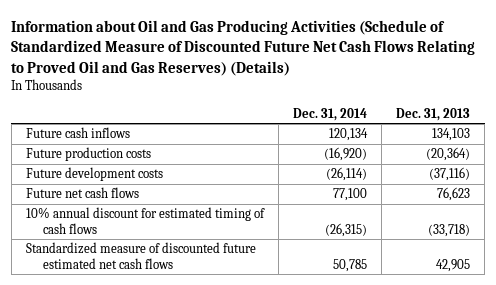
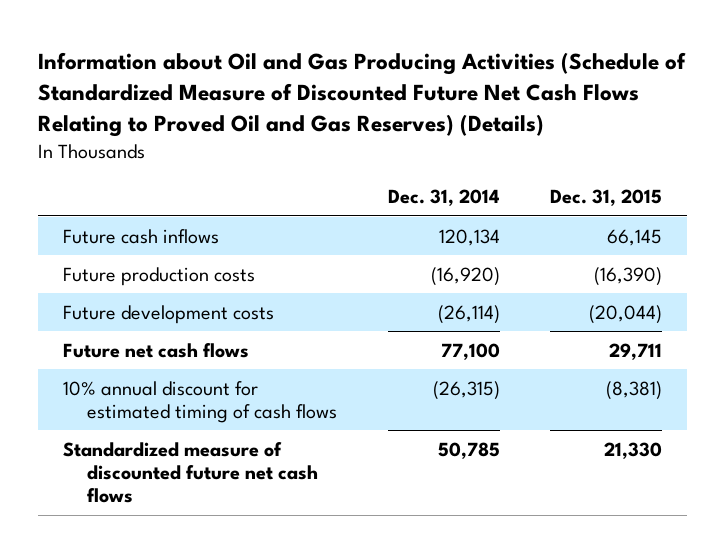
- | Dec. 31, 2014 | Dec. 31, 2013
+ | Dec. 31, 2014 | Dec. 31, 2015
- Standardized measure of discounted future estimated net cash flows | 50,785 | 42,905
+ Standardized measure of discounted future net cash flows | 50,785 | 21,330

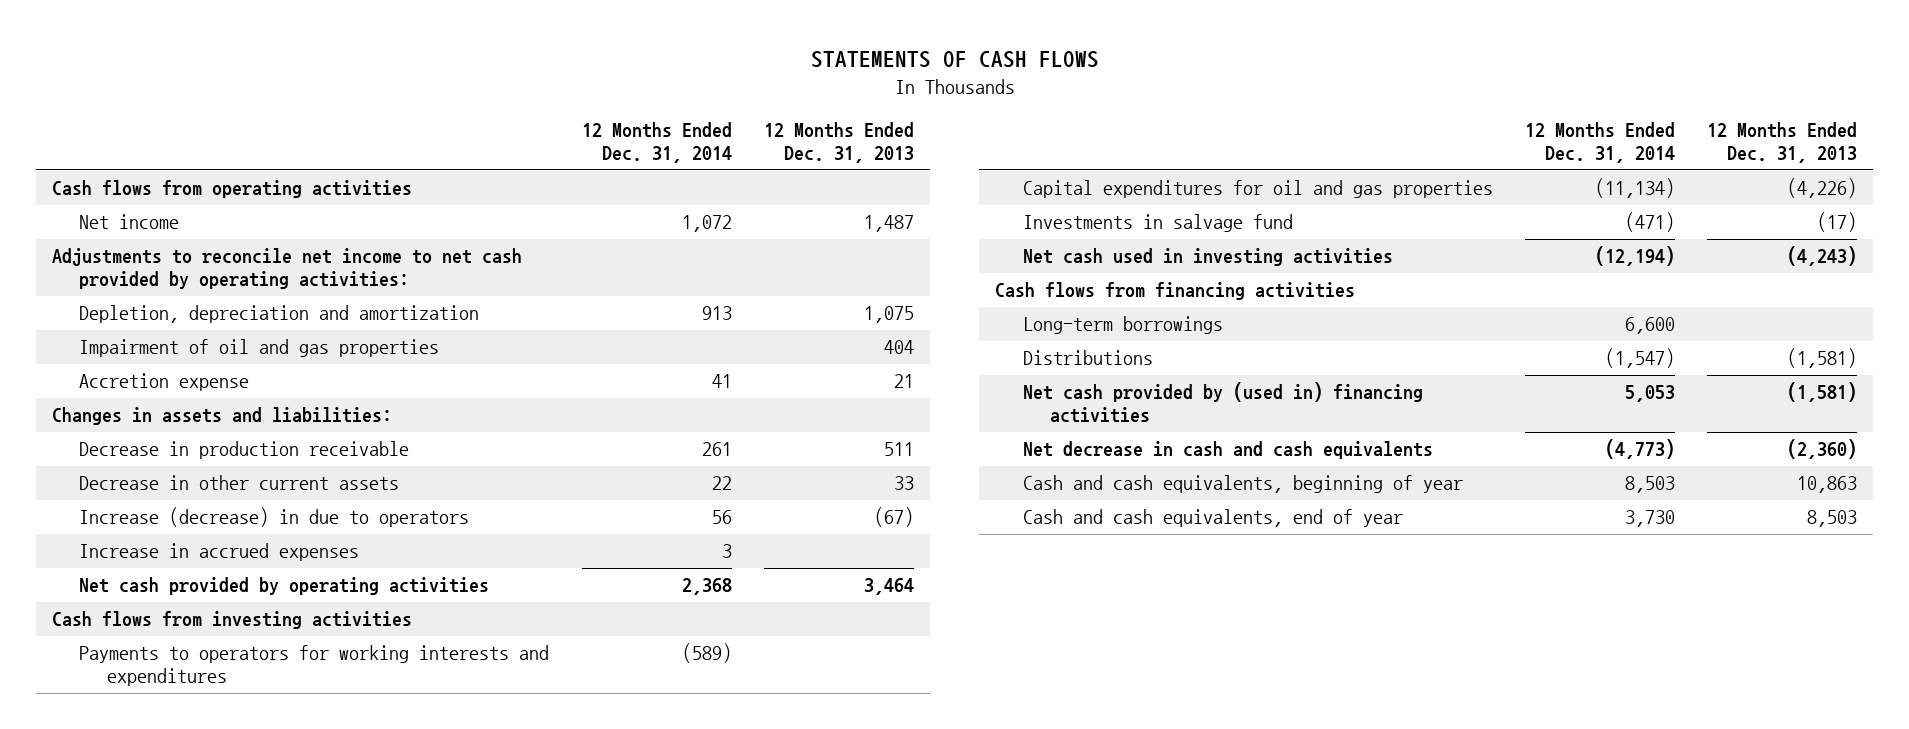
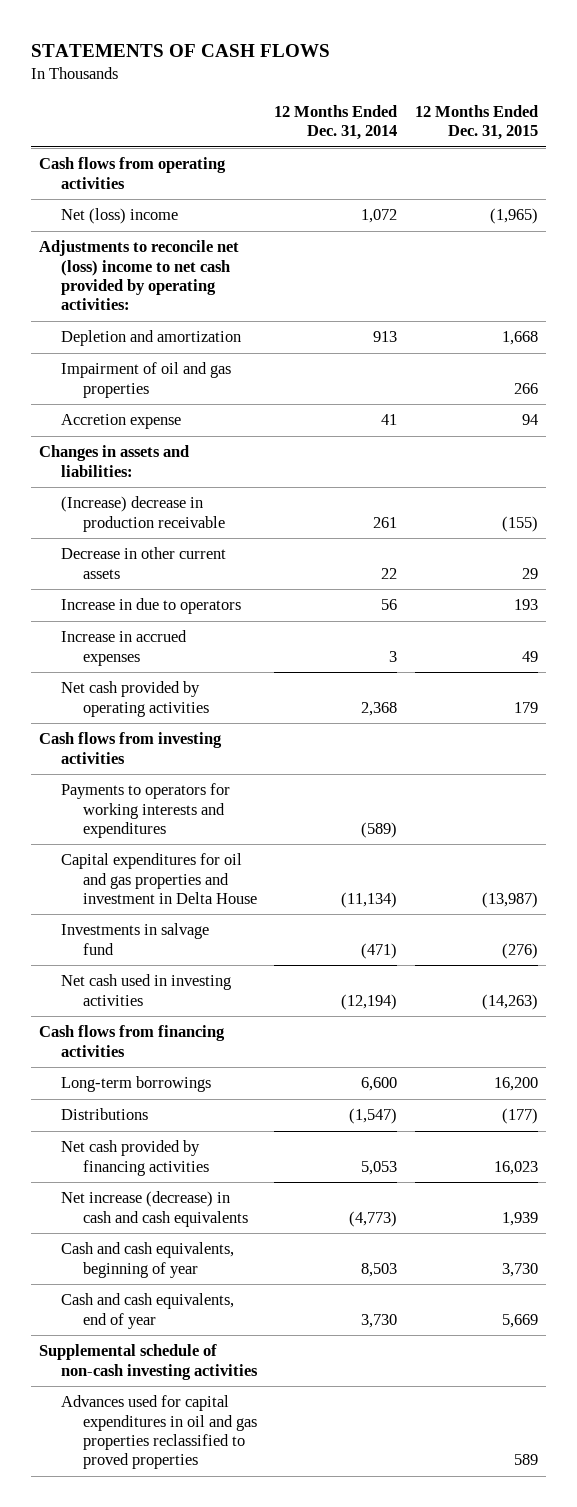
- | 12 Months Ended Dec. 31, 2014 | 12 Months Ended Dec. 31, 2013
+ | 12 Months Ended Dec. 31, 2014 | 12 Months Ended Dec. 31, 2015
- Net income | 1,072 | 1,487
- Adjustments to reconcile net income to net cash provided by operating activities:
- Depletion, depreciation and amortization | 913 | 1,075
+ Net (loss) income | 1,072 | (1,965)
+ Adjustments to reconcile net (loss) income to net cash provided by operating activities:
+ Depletion and amortization | 913 | 1,668
- Decrease in production receivable | 261 | 511
+ (Increase) decrease in production receivable | 261 | (155)
- Increase (decrease) in due to operators | 56 | (67)
+ Increase in due to operators | 56 | 193
- Capital expenditures for oil and gas properties | (11,134) | (4,226)
+ Capital expenditures for oil and gas properties and investment in Delta House | (11,134) | (13,987)
- Net cash provided by (used in) financing activities | 5,053 | (1,581)
- Net decrease in cash and cash equivalents | (4,773) | (2,360)
+ Net cash provided by financing activities | 5,053 | 16,023
+ Net increase (decrease) in cash and cash equivalents | (4,773) | 1,939
+ Supplemental schedule of non-cash investing activities
+ Advances used for capital expenditures in oil and gas properties reclassified to proved properties | | 589

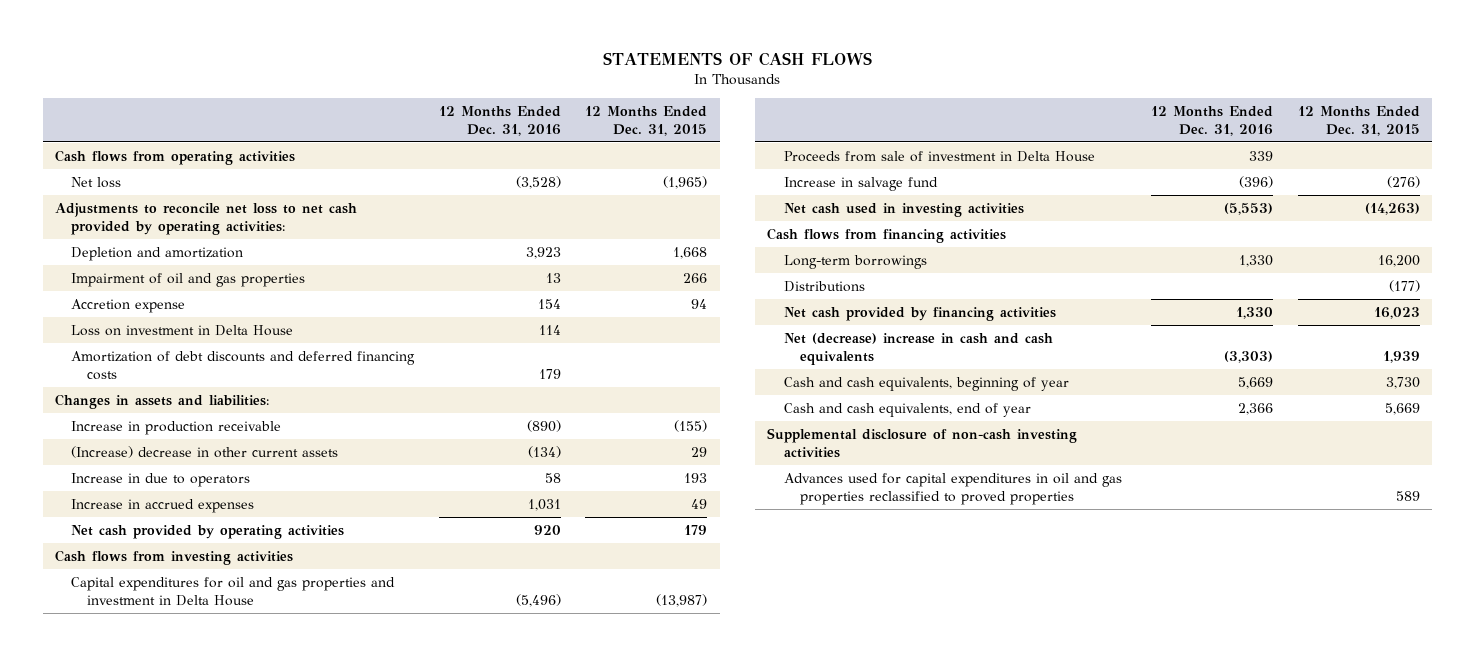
- | 12 Months Ended Dec. 31, 2014 | 12 Months Ended Dec. 31, 2015
+ | 12 Months Ended Dec. 31, 2016 | 12 Months Ended Dec. 31, 2015
- Net (loss) income | 1,072 | (1,965)
- Adjustments to reconcile net (loss) income to net cash provided by operating activities:
+ Net loss | (3,528) | (1,965)
+ Adjustments to reconcile net loss to net cash provided by operating activities:
+ Loss on investment in Delta House | 114 |
+ Amortization of debt discounts and deferred financing costs | 179 |
- (Increase) decrease in production receivable | 261 | (155)
- Decrease in other current assets | 22 | 29
+ Increase in production receivable | (890) | (155)
+ (Increase) decrease in other current assets | (134) | 29
- Payments to operators for working interests and expenditures | (589) |
- Investments in salvage fund | (471) | (276)
+ Proceeds from sale of investment in Delta House | 339 |
+ Increase in salvage fund | (396) | (276)
- Net increase (decrease) in cash and cash equivalents | (4,773) | 1,939
+ Net (decrease) increase in cash and cash equivalents | (3,303) | 1,939
- Supplemental schedule of non-cash investing activities
+ Supplemental disclosure of non-cash investing activities

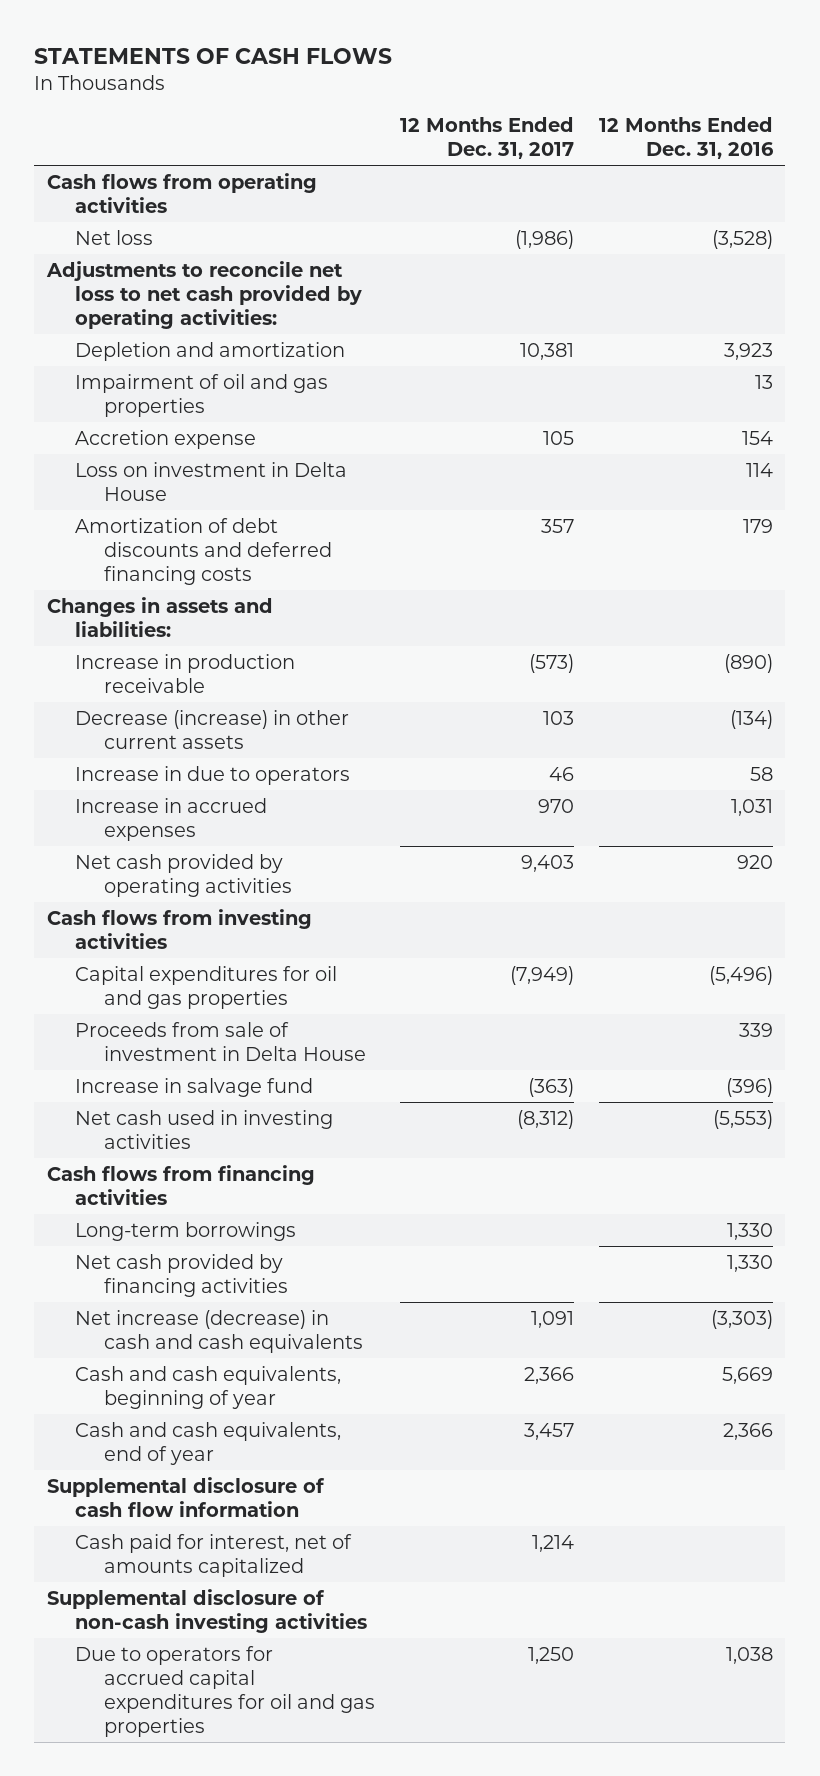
- | 12 Months Ended Dec. 31, 2016 | 12 Months Ended Dec. 31, 2015
+ | 12 Months Ended Dec. 31, 2017 | 12 Months Ended Dec. 31, 2016
- (Increase) decrease in other current assets | (134) | 29
+ Decrease (increase) in other current assets | 103 | (134)
- Capital expenditures for oil and gas properties and investment in Delta House | (5,496) | (13,987)
+ Capital expenditures for oil and gas properties | (7,949) | (5,496)
- Distributions | | (177)
- Net (decrease) increase in cash and cash equivalents | (3,303) | 1,939
+ Net increase (decrease) in cash and cash equivalents | 1,091 | (3,303)
+ Supplemental disclosure of cash flow information
+ Cash paid for interest, net of amounts capitalized | 1,214 |
- Advances used for capital expenditures in oil and gas properties reclassified to proved properties | | 589
+ Due to operators for accrued capital expenditures for oil and gas properties | 1,250 | 1,038

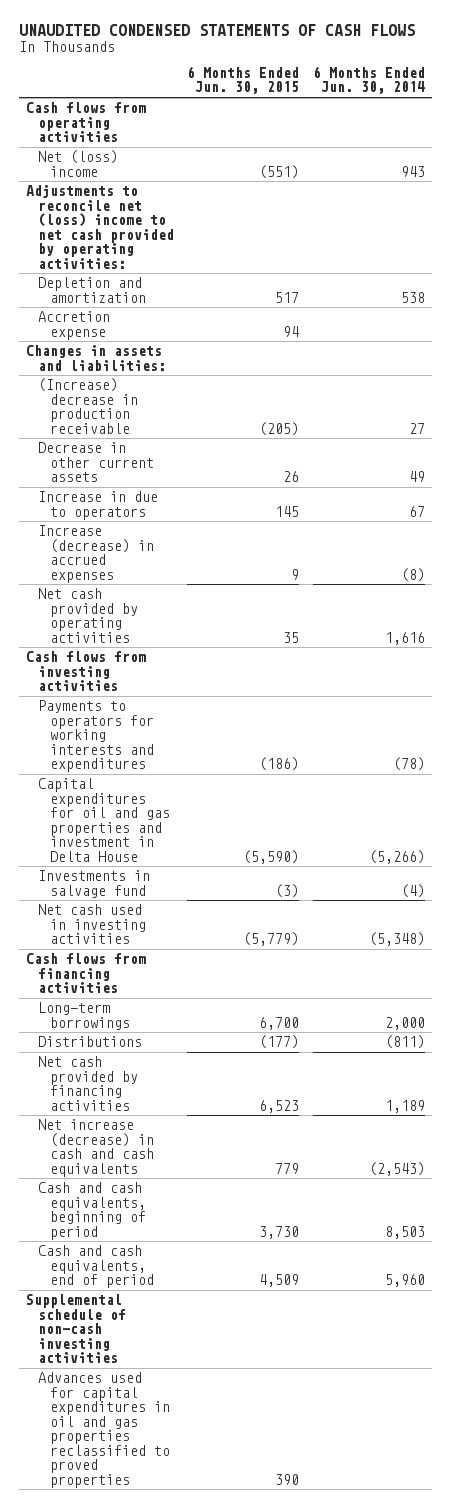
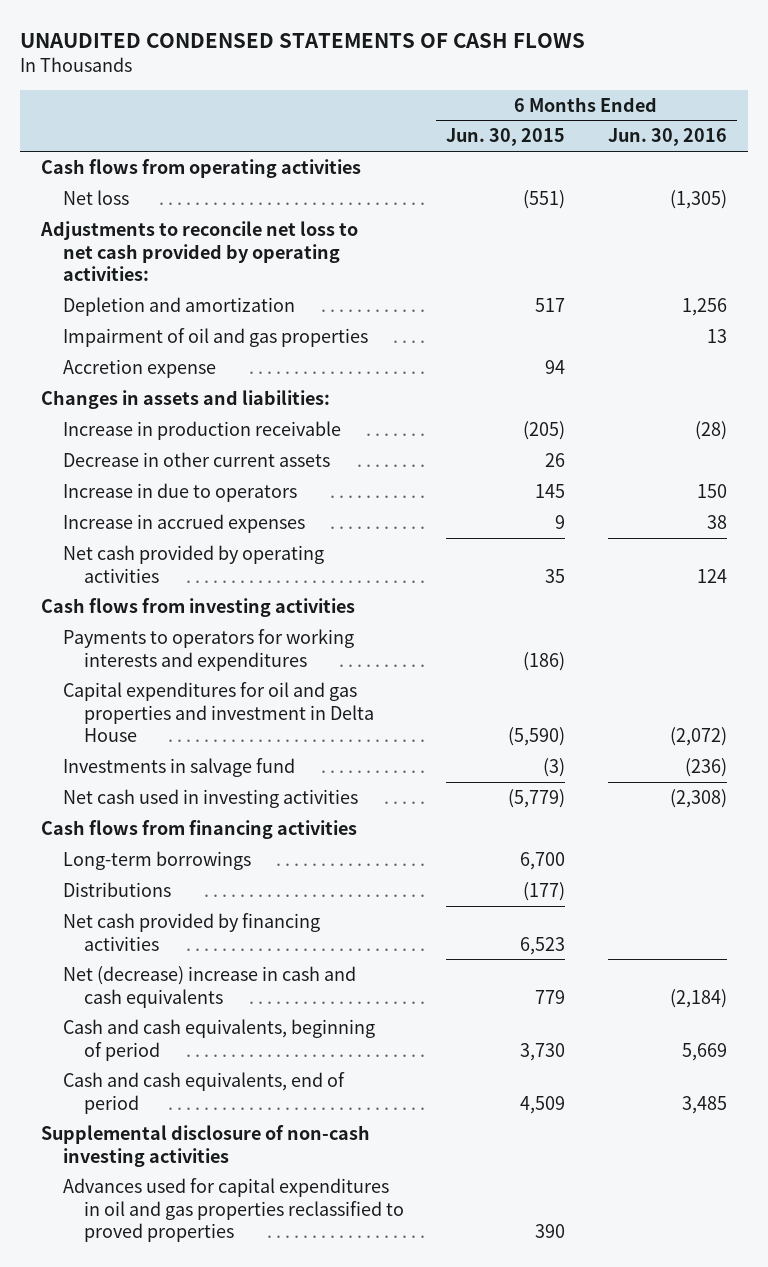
- | 6 Months Ended Jun. 30, 2015 | 6 Months Ended Jun. 30, 2014
+ | 6 Months Ended Jun. 30, 2015 | 6 Months Ended Jun. 30, 2016
- Net (loss) income | (551) | 943
- Adjustments to reconcile net (loss) income to net cash provided by operating activities:
+ Net loss | (551) | (1,305)
+ Adjustments to reconcile net loss to net cash provided by operating activities:
+ Impairment of oil and gas properties | | 13
- (Increase) decrease in production receivable | (205) | 27
+ Increase in production receivable | (205) | (28)
- Increase (decrease) in accrued expenses | 9 | (8)
+ Increase in accrued expenses | 9 | 38
- Net increase (decrease) in cash and cash equivalents | 779 | (2,543)
+ Net (decrease) increase in cash and cash equivalents | 779 | (2,184)
- Supplemental schedule of non-cash investing activities
+ Supplemental disclosure of non-cash investing activities

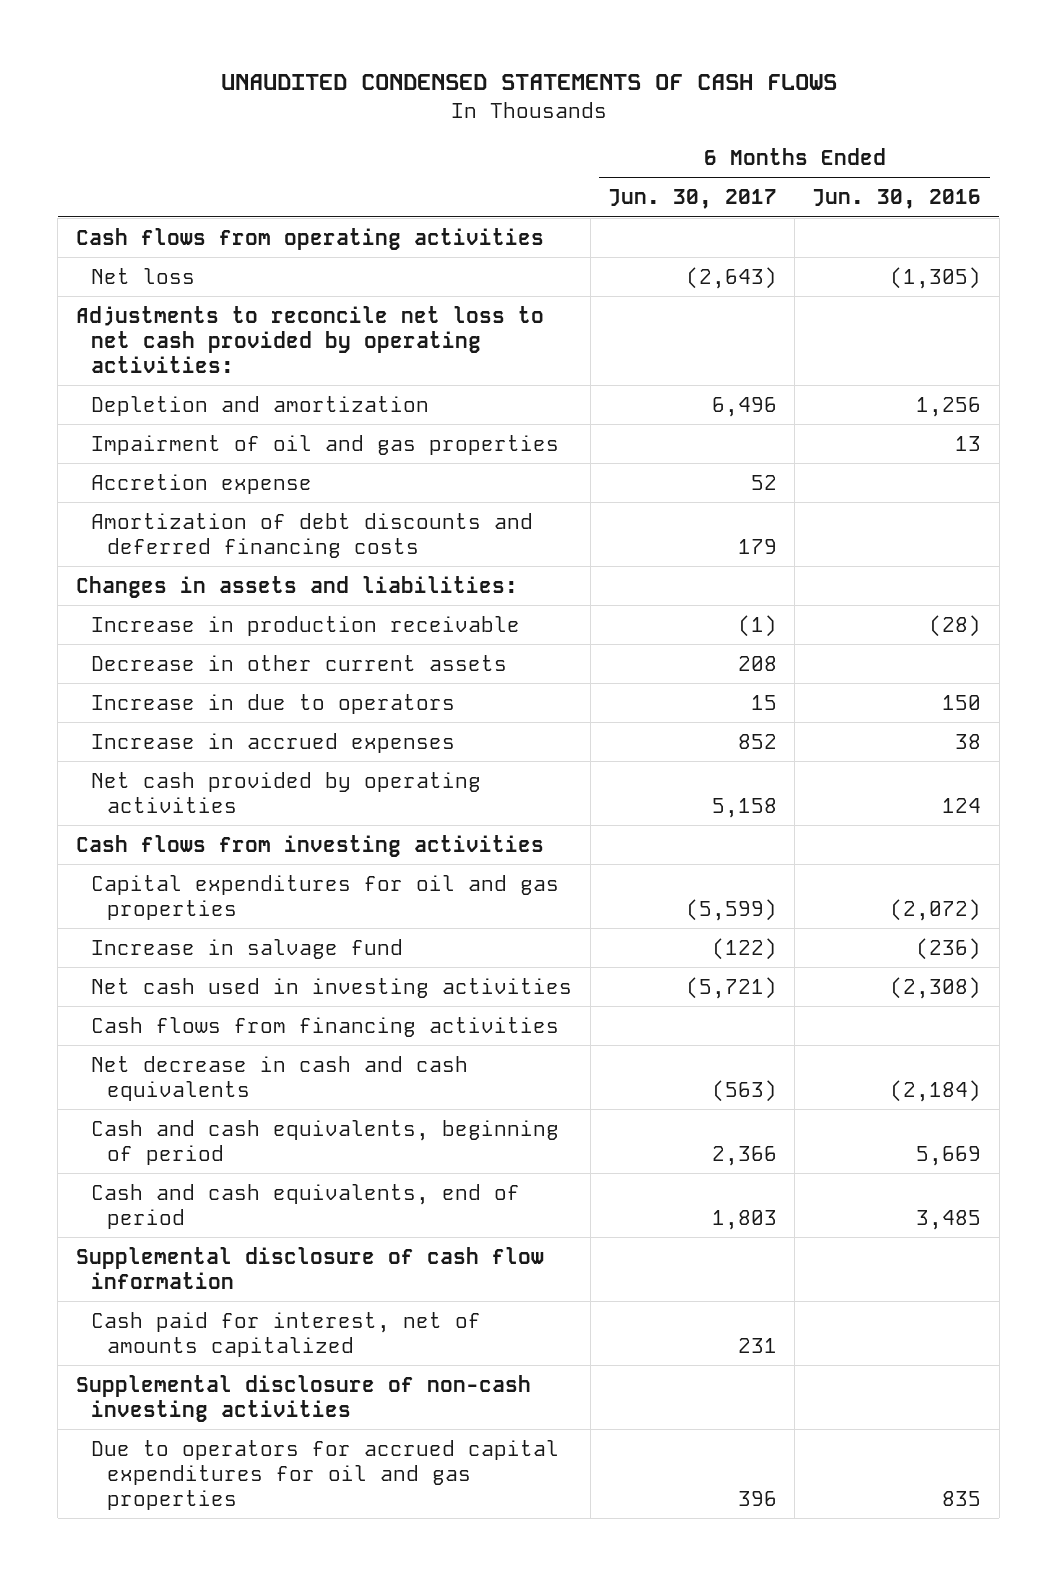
- | 6 Months Ended Jun. 30, 2015 | 6 Months Ended Jun. 30, 2016
+ | 6 Months Ended Jun. 30, 2017 | 6 Months Ended Jun. 30, 2016
+ Amortization of debt discounts and deferred financing costs | 179 |
- Payments to operators for working interests and expenditures | (186) |
- Capital expenditures for oil and gas properties and investment in Delta House | (5,590) | (2,072)
- Investments in salvage fund | (3) | (236)
+ Capital expenditures for oil and gas properties | (5,599) | (2,072)
+ Increase in salvage fund | (122) | (236)
- Long-term borrowings | 6,700 |
- Distributions | (177) |
- Net cash provided by financing activities | 6,523 |
- Net (decrease) increase in cash and cash equivalents | 779 | (2,184)
+ Net decrease in cash and cash equivalents | (563) | (2,184)
+ Supplemental disclosure of cash flow information
+ Cash paid for interest, net of amounts capitalized | 231 |
- Advances used for capital expenditures in oil and gas properties reclassified to proved properties | 390 |
+ Due to operators for accrued capital expenditures for oil and gas properties | 396 | 835

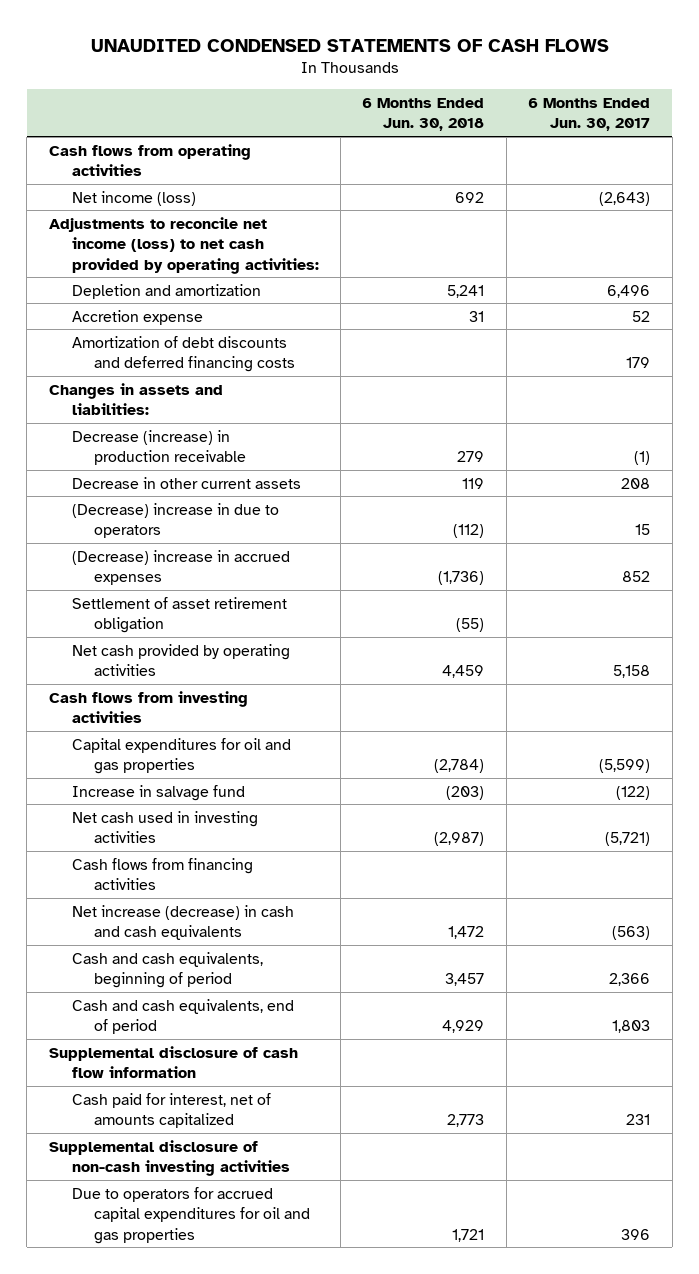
- | 6 Months Ended Jun. 30, 2017 | 6 Months Ended Jun. 30, 2016
+ | 6 Months Ended Jun. 30, 2018 | 6 Months Ended Jun. 30, 2017
- Net loss | (2,643) | (1,305)
- Adjustments to reconcile net loss to net cash provided by operating activities:
+ Net income (loss) | 692 | (2,643)
+ Adjustments to reconcile net income (loss) to net cash provided by operating activities:
- Impairment of oil and gas properties | | 13
- Increase in production receivable | (1) | (28)
+ Decrease (increase) in production receivable | 279 | (1)
- Increase in due to operators | 15 | 150
- Increase in accrued expenses | 852 | 38
+ (Decrease) increase in due to operators | (112) | 15
+ (Decrease) increase in accrued expenses | (1,736) | 852
+ Settlement of asset retirement obligation | (55) |
- Net decrease in cash and cash equivalents | (563) | (2,184)
+ Net increase (decrease) in cash and cash equivalents | 1,472 | (563)

